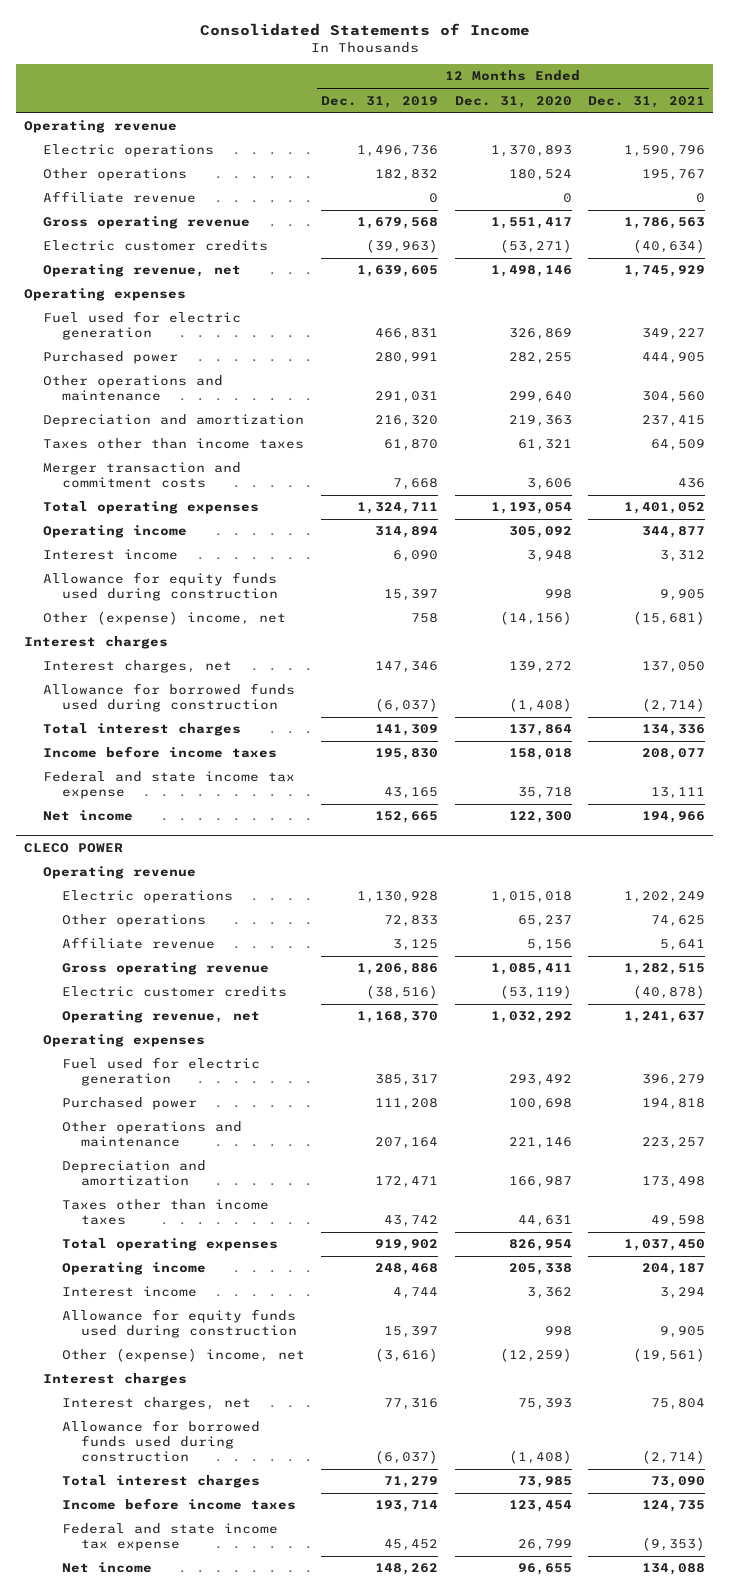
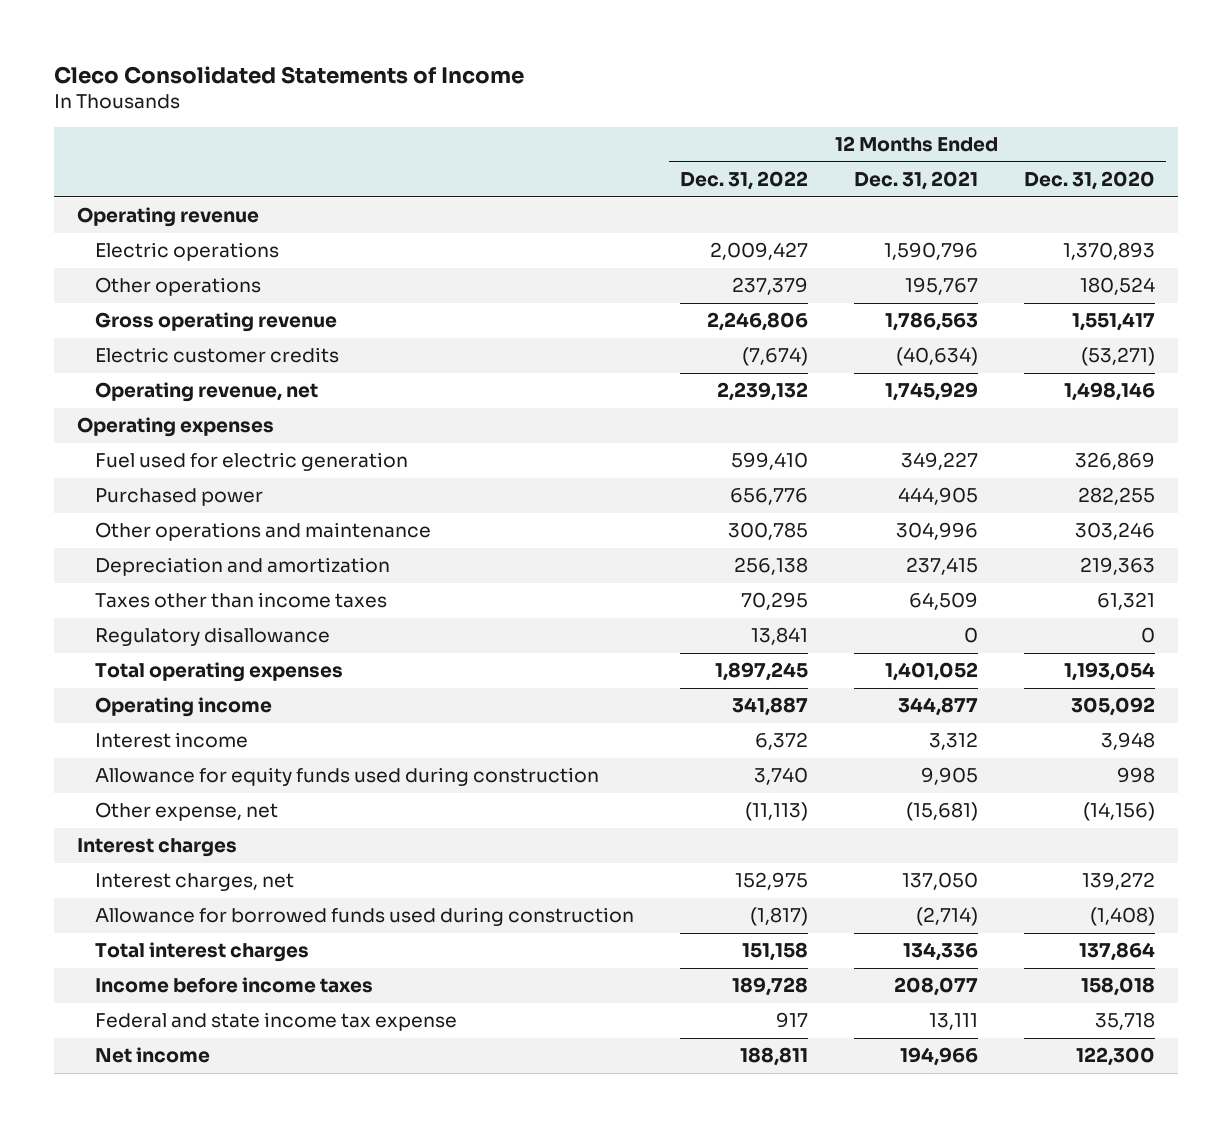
- Consolidated Statements of Income
+ Cleco Consolidated Statements of Income
- | 12 Months Ended Dec. 31, 2019 | 12 Months Ended Dec. 31, 2020 | 12 Months Ended Dec. 31, 2021
+ | 12 Months Ended Dec. 31, 2022 | 12 Months Ended Dec. 31, 2021 | 12 Months Ended Dec. 31, 2020
- Affiliate revenue | 0 | 0 | 0
- Other operations and maintenance | 291,031 | 299,640 | 304,560
+ Other operations and maintenance | 300,785 | 304,996 | 303,246
- Merger transaction and commitment costs | 7,668 | 3,606 | 436
+ Regulatory disallowance | 13,841 | 0 | 0
- Other (expense) income, net | 758 | (14,156) | (15,681)
+ Other expense, net | (11,113) | (15,681) | (14,156)
- CLECO POWER
- Operating revenue
- Electric operations | 1,130,928 | 1,015,018 | 1,202,249
- Other operations | 72,833 | 65,237 | 74,625
- Affiliate revenue | 3,125 | 5,156 | 5,641
- Gross operating revenue | 1,206,886 | 1,085,411 | 1,282,515
- Electric customer credits | (38,516) | (53,119) | (40,878)
- Operating revenue, net | 1,168,370 | 1,032,292 | 1,241,637
- Operating expenses
- Fuel used for electric generation | 385,317 | 293,492 | 396,279
- Purchased power | 111,208 | 100,698 | 194,818
- Other operations and maintenance | 207,164 | 221,146 | 223,257
- Depreciation and amortization | 172,471 | 166,987 | 173,498
- Taxes other than income taxes | 43,742 | 44,631 | 49,598
- Total operating expenses | 919,902 | 826,954 | 1,037,450
- Operating income | 248,468 | 205,338 | 204,187
- Interest income | 4,744 | 3,362 | 3,294
- Allowance for equity funds used during construction | 15,397 | 998 | 9,905
- Other (expense) income, net | (3,616) | (12,259) | (19,561)
- Interest charges
- Interest charges, net | 77,316 | 75,393 | 75,804
- Allowance for borrowed funds used during construction | (6,037) | (1,408) | (2,714)
- Total interest charges | 71,279 | 73,985 | 73,090
- Income before income taxes | 193,714 | 123,454 | 124,735
- Federal and state income tax expense | 45,452 | 26,799 | (9,353)
- Net income | 148,262 | 96,655 | 134,088

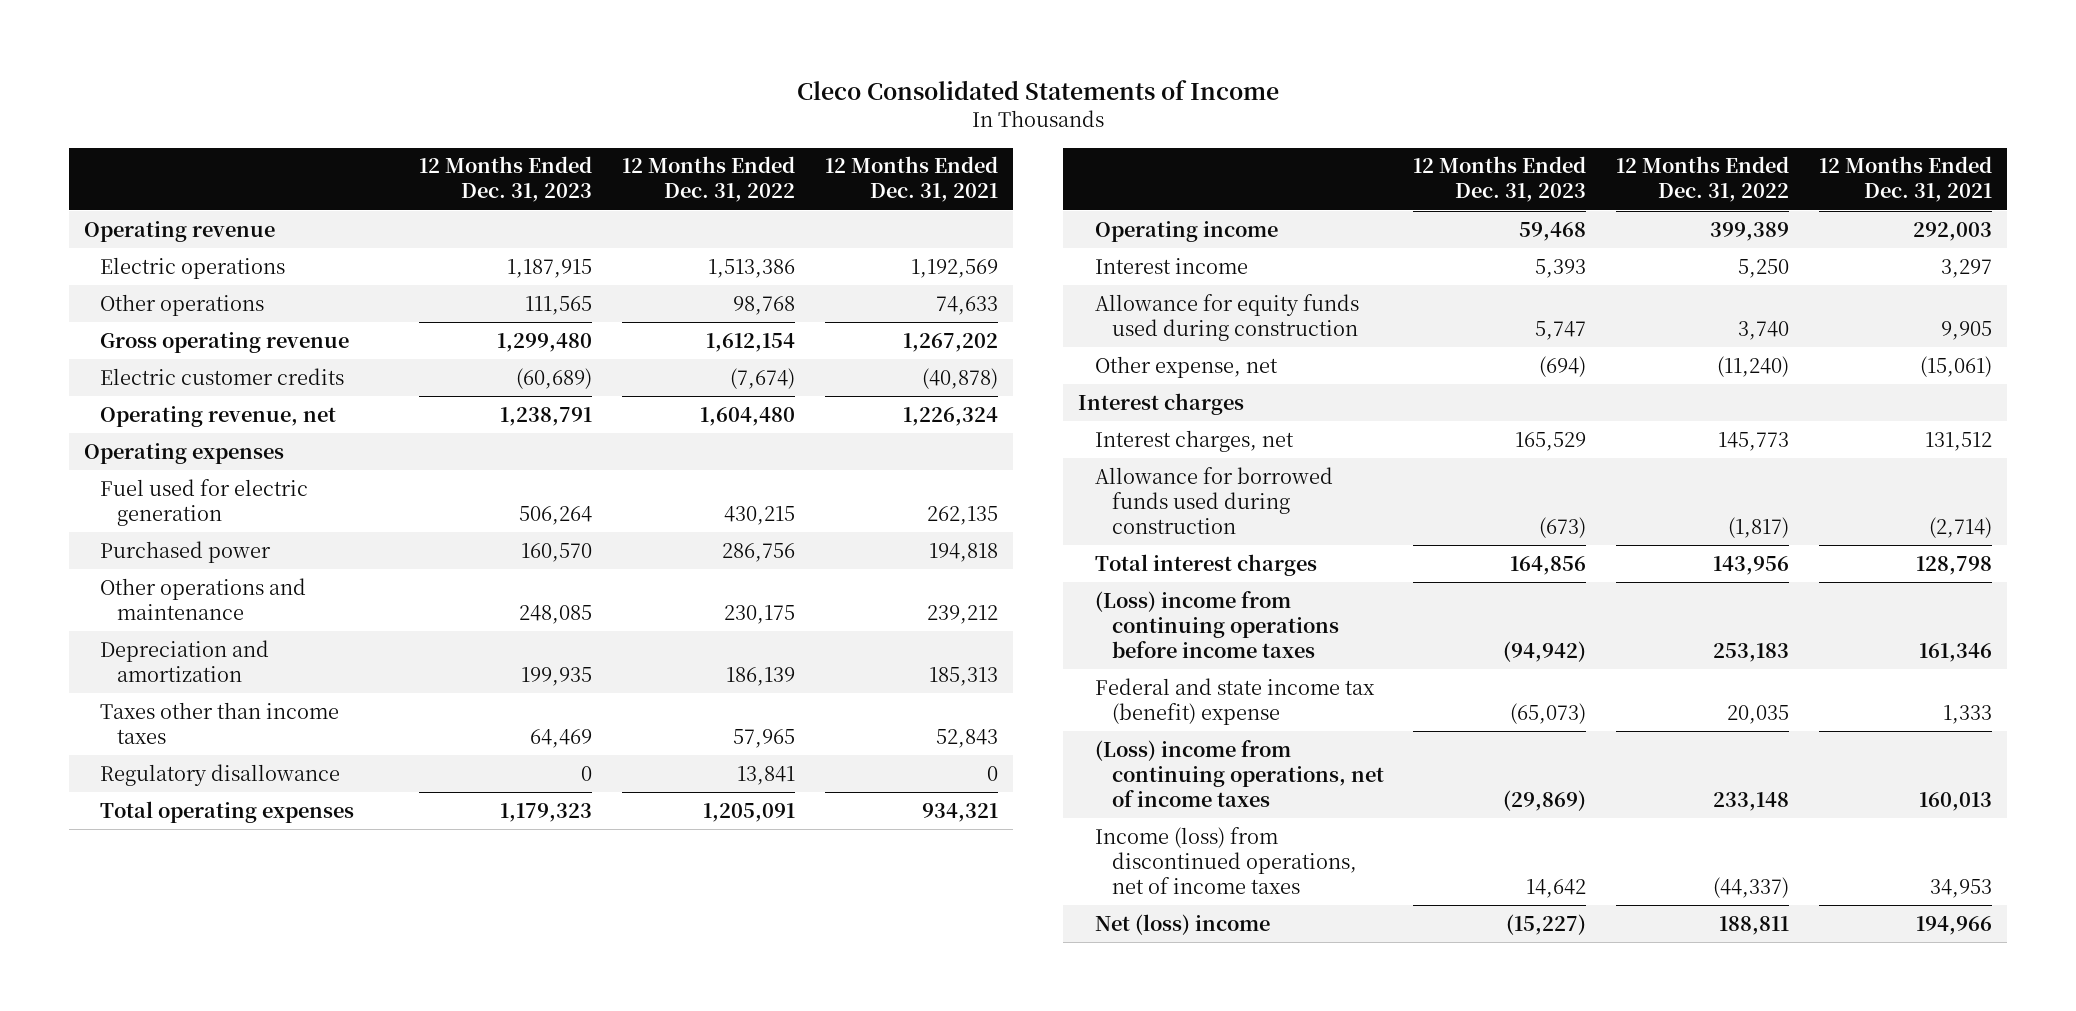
- | 12 Months Ended Dec. 31, 2022 | 12 Months Ended Dec. 31, 2021 | 12 Months Ended Dec. 31, 2020
+ | 12 Months Ended Dec. 31, 2023 | 12 Months Ended Dec. 31, 2022 | 12 Months Ended Dec. 31, 2021
- Electric operations | 2,009,427 | 1,590,796 | 1,370,893
- Other operations | 237,379 | 195,767 | 180,524
- Gross operating revenue | 2,246,806 | 1,786,563 | 1,551,417
- Electric customer credits | (7,674) | (40,634) | (53,271)
- Operating revenue, net | 2,239,132 | 1,745,929 | 1,498,146
+ Electric operations | 1,187,915 | 1,513,386 | 1,192,569
+ Other operations | 111,565 | 98,768 | 74,633
+ Gross operating revenue | 1,299,480 | 1,612,154 | 1,267,202
+ Electric customer credits | (60,689) | (7,674) | (40,878)
+ Operating revenue, net | 1,238,791 | 1,604,480 | 1,226,324
- Fuel used for electric generation | 599,410 | 349,227 | 326,869
- Purchased power | 656,776 | 444,905 | 282,255
- Other operations and maintenance | 300,785 | 304,996 | 303,246
- Depreciation and amortization | 256,138 | 237,415 | 219,363
- Taxes other than income taxes | 70,295 | 64,509 | 61,321
+ Fuel used for electric generation | 506,264 | 430,215 | 262,135
+ Purchased power | 160,570 | 286,756 | 194,818
+ Other operations and maintenance | 248,085 | 230,175 | 239,212
+ Depreciation and amortization | 199,935 | 186,139 | 185,313
+ Taxes other than income taxes | 64,469 | 57,965 | 52,843
- Total operating expenses | 1,897,245 | 1,401,052 | 1,193,054
- Operating income | 341,887 | 344,877 | 305,092
- Interest income | 6,372 | 3,312 | 3,948
+ Total operating expenses | 1,179,323 | 1,205,091 | 934,321
+ Operating income | 59,468 | 399,389 | 292,003
+ Interest income | 5,393 | 5,250 | 3,297
- Other expense, net | (11,113) | (15,681) | (14,156)
+ Other expense, net | (694) | (11,240) | (15,061)
- Interest charges, net | 152,975 | 137,050 | 139,272
+ Interest charges, net | 165,529 | 145,773 | 131,512
- Total interest charges | 151,158 | 134,336 | 137,864
- Income before income taxes | 189,728 | 208,077 | 158,018
- Federal and state income tax expense | 917 | 13,111 | 35,718
- Net income | 188,811 | 194,966 | 122,300
+ Total interest charges | 164,856 | 143,956 | 128,798
+ (Loss) income from continuing operations before income taxes | (94,942) | 253,183 | 161,346
+ Federal and state income tax (benefit) expense | (65,073) | 20,035 | 1,333
+ (Loss) income from continuing operations, net of income taxes | (29,869) | 233,148 | 160,013
+ Income (loss) from discontinued operations, net of income taxes | 14,642 | (44,337) | 34,953
+ Net (loss) income | (15,227) | 188,811 | 194,966

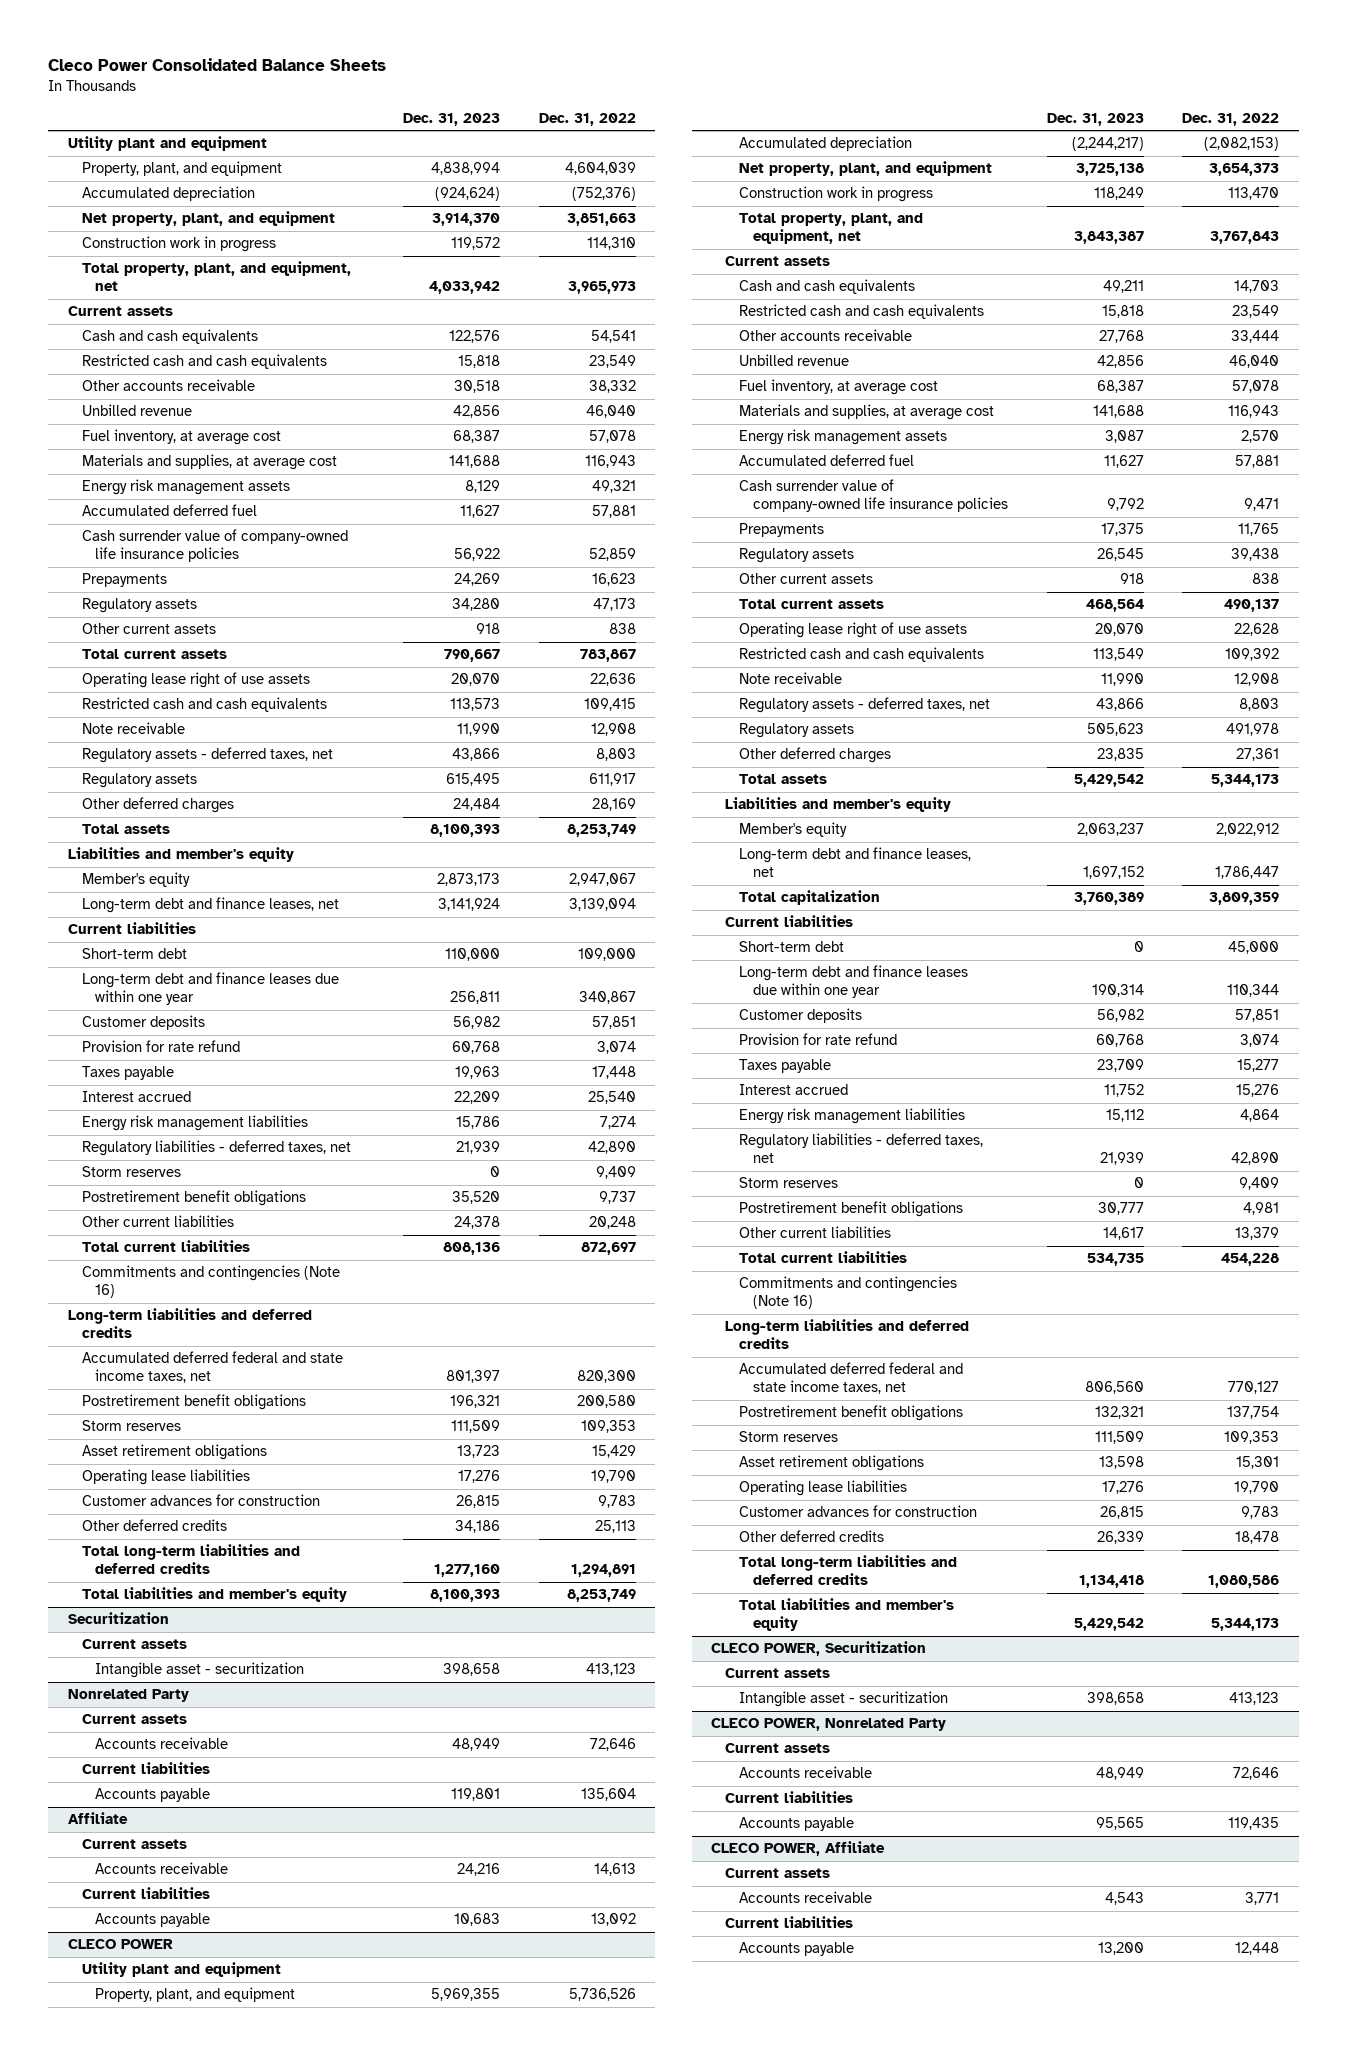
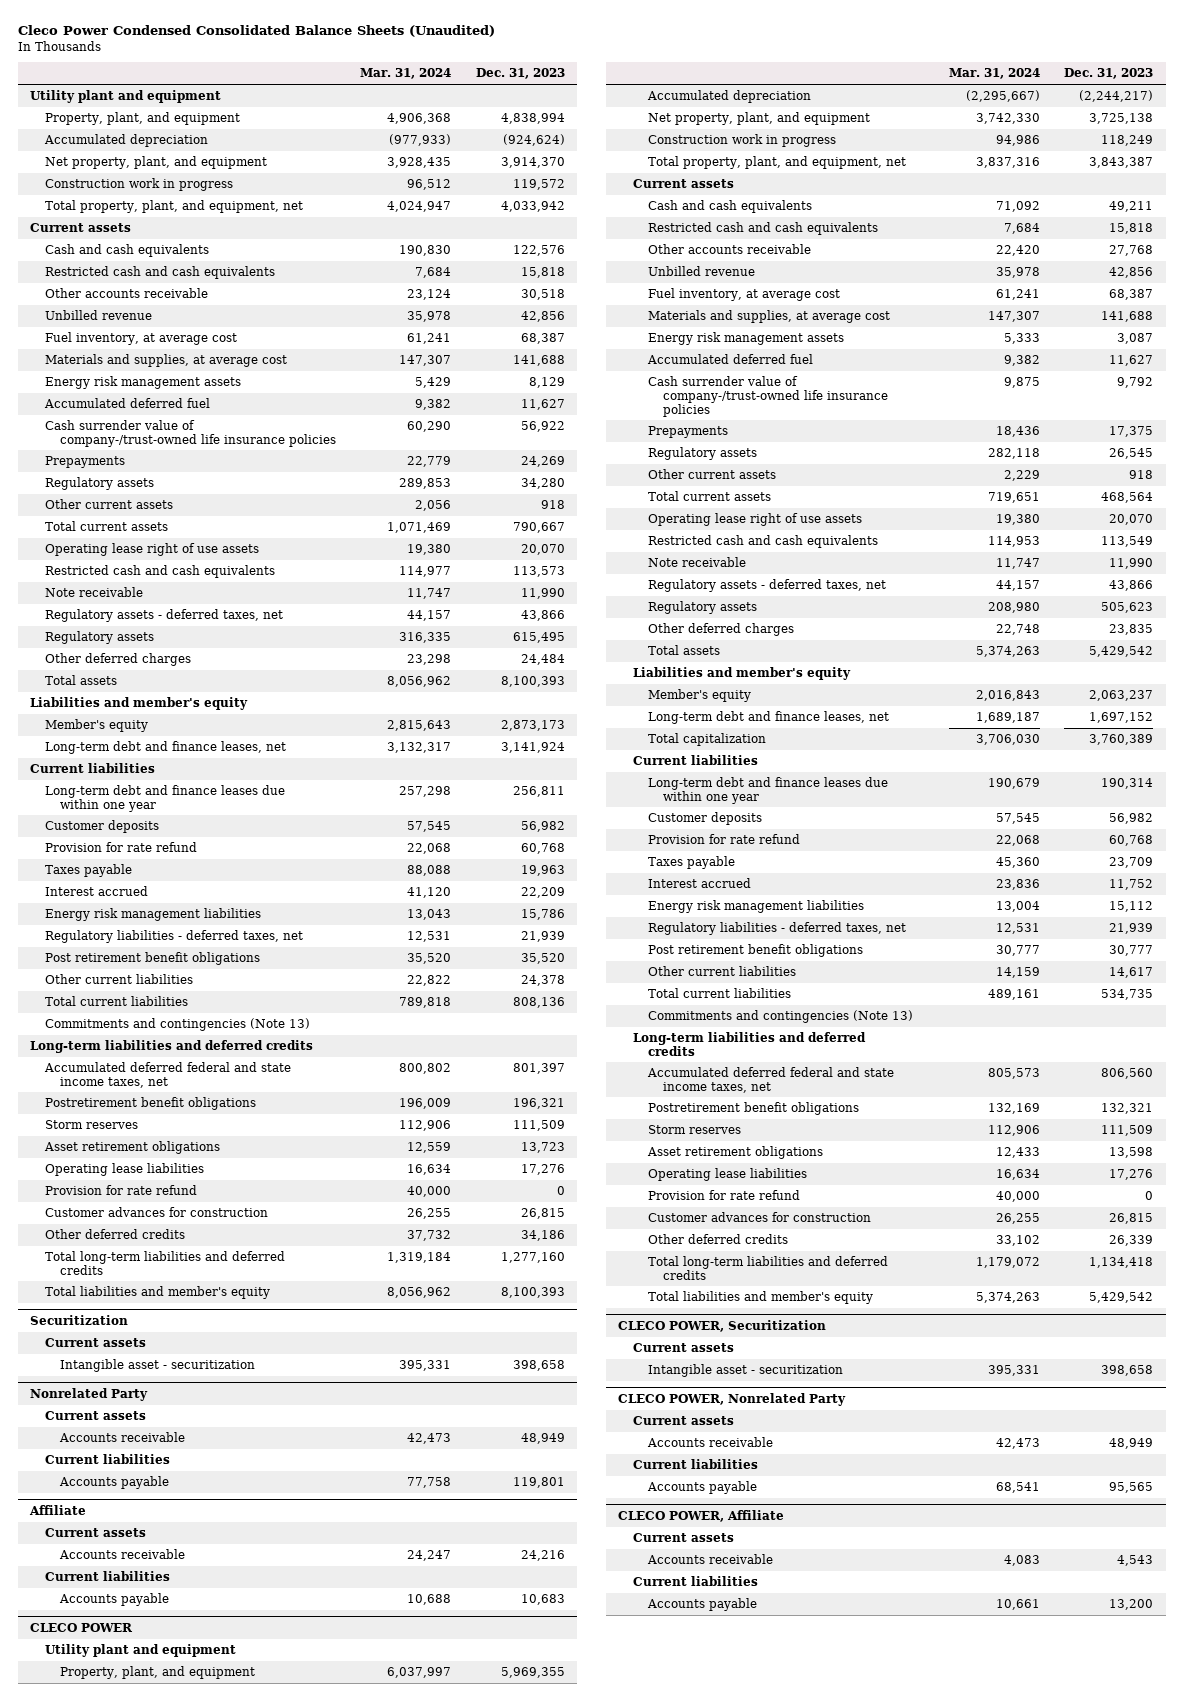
- Cleco Power Consolidated Balance Sheets
+ Cleco Power Condensed Consolidated Balance Sheets (Unaudited)
- | Dec. 31, 2023 | Dec. 31, 2022
+ | Mar. 31, 2024 | Dec. 31, 2023
- Cash surrender value of company-owned life insurance policies | 56,922 | 52,859
+ Cash surrender value of company-/trust-owned life insurance policies | 60,290 | 56,922
- Short-term debt | 110,000 | 109,000
- Storm reserves | 0 | 9,409
- Postretirement benefit obligations | 35,520 | 9,737
+ Post retirement benefit obligations | 35,520 | 35,520
- Commitments and contingencies (Note 16)
+ Commitments and contingencies (Note 13)
+ Provision for rate refund | 40,000 | 0
@ CLECO POWER
- Cash surrender value of company-owned life insurance policies | 9,792 | 9,471
+ Cash surrender value of company-/trust-owned life insurance policies | 9,875 | 9,792
- Short-term debt | 0 | 45,000
- Storm reserves | 0 | 9,409
- Postretirement benefit obligations | 30,777 | 4,981
+ Post retirement benefit obligations | 30,777 | 30,777
- Commitments and contingencies (Note 16)
+ Commitments and contingencies (Note 13)
+ Provision for rate refund | 40,000 | 0

